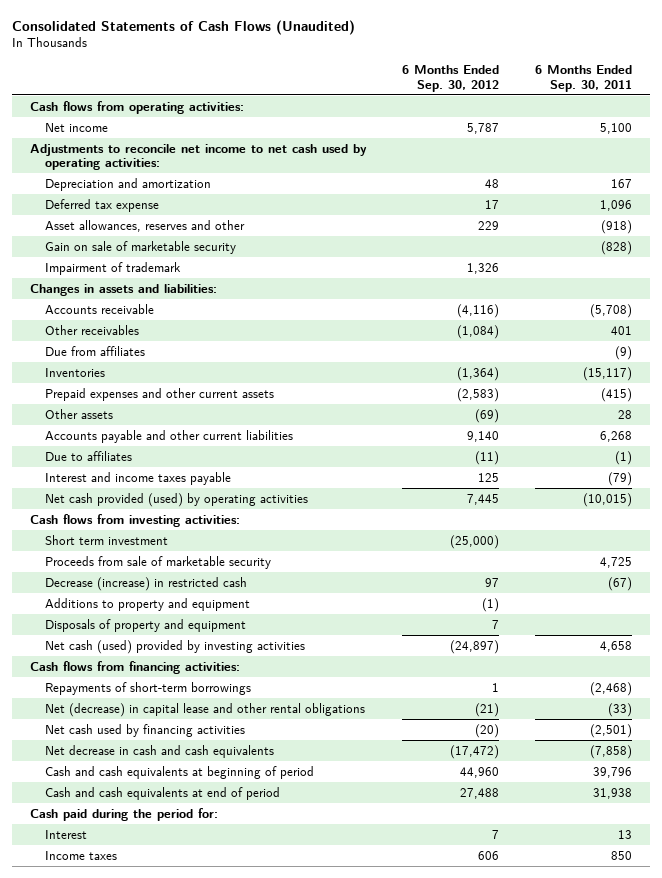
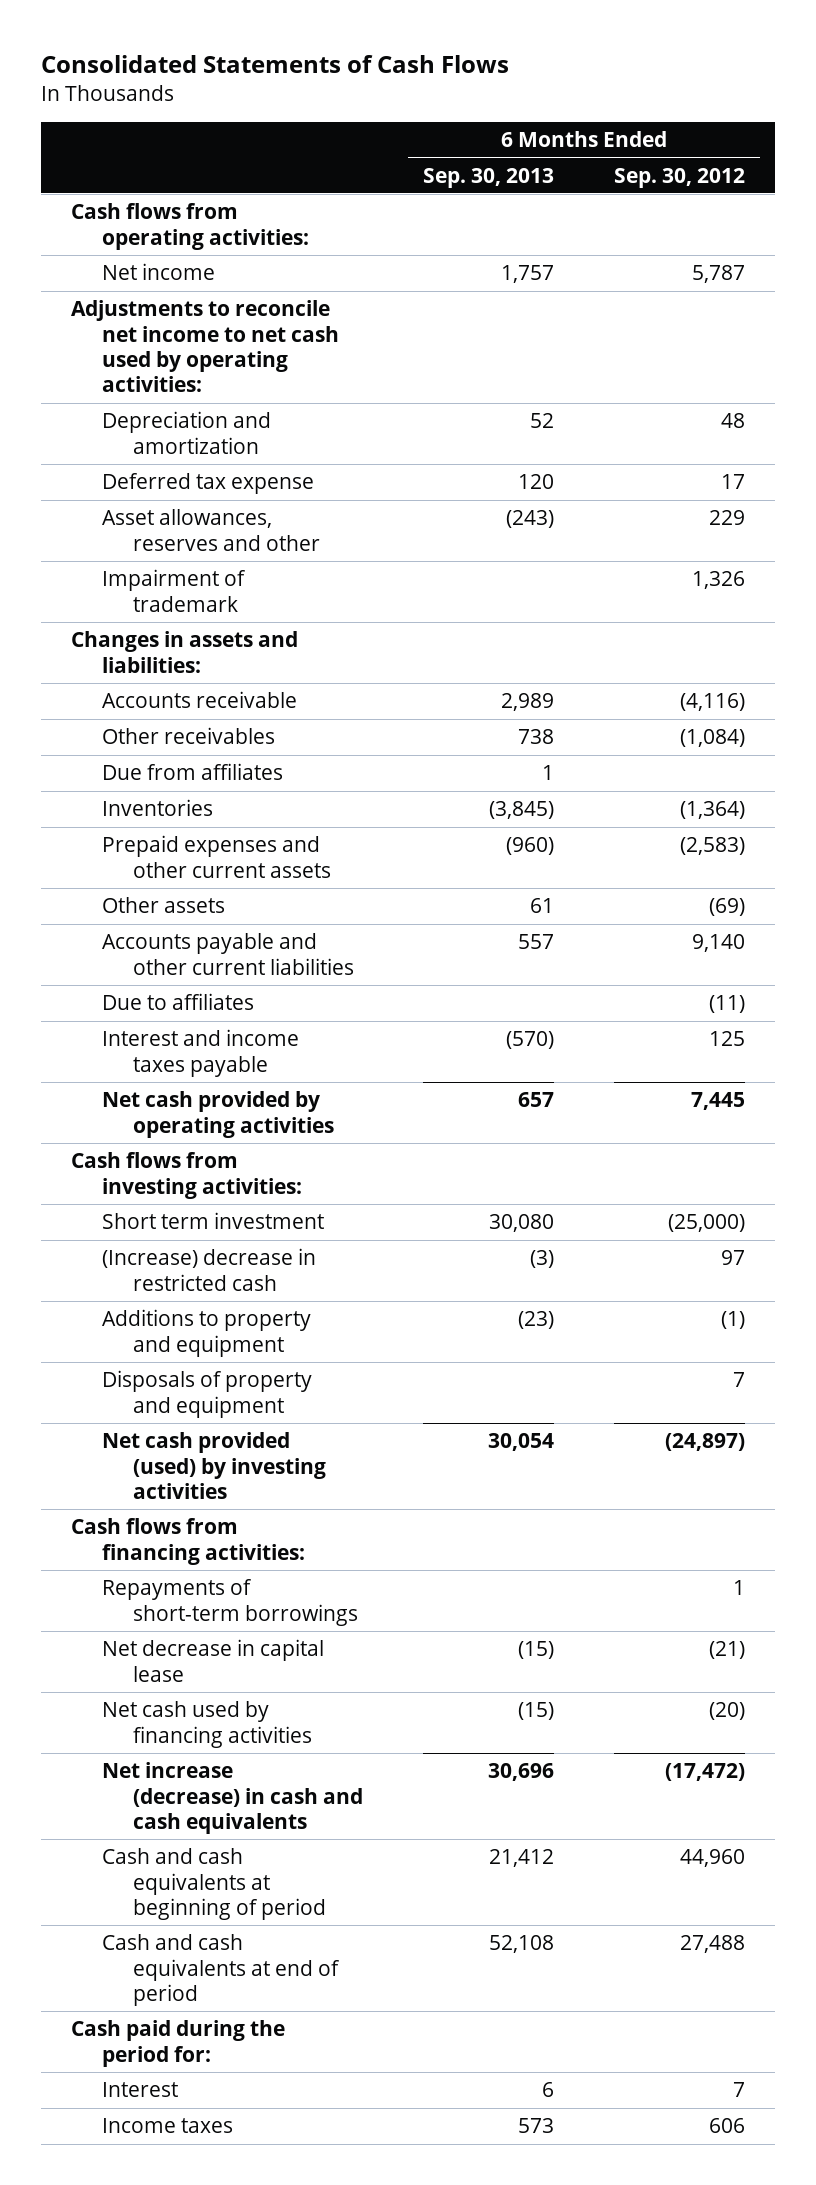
- Consolidated Statements of Cash Flows (Unaudited)
+ Consolidated Statements of Cash Flows
- | 6 Months Ended Sep. 30, 2012 | 6 Months Ended Sep. 30, 2011
+ | 6 Months Ended Sep. 30, 2013 | 6 Months Ended Sep. 30, 2012
- Gain on sale of marketable security | | (828)
- Net cash provided (used) by operating activities | 7,445 | (10,015)
+ Net cash provided by operating activities | 657 | 7,445
- Proceeds from sale of marketable security | | 4,725
- Decrease (increase) in restricted cash | 97 | (67)
+ (Increase) decrease in restricted cash | (3) | 97
- Net cash (used) provided by investing activities | (24,897) | 4,658
+ Net cash provided (used) by investing activities | 30,054 | (24,897)
- Net (decrease) in capital lease and other rental obligations | (21) | (33)
+ Net decrease in capital lease | (15) | (21)
- Net decrease in cash and cash equivalents | (17,472) | (7,858)
+ Net increase (decrease) in cash and cash equivalents | 30,696 | (17,472)

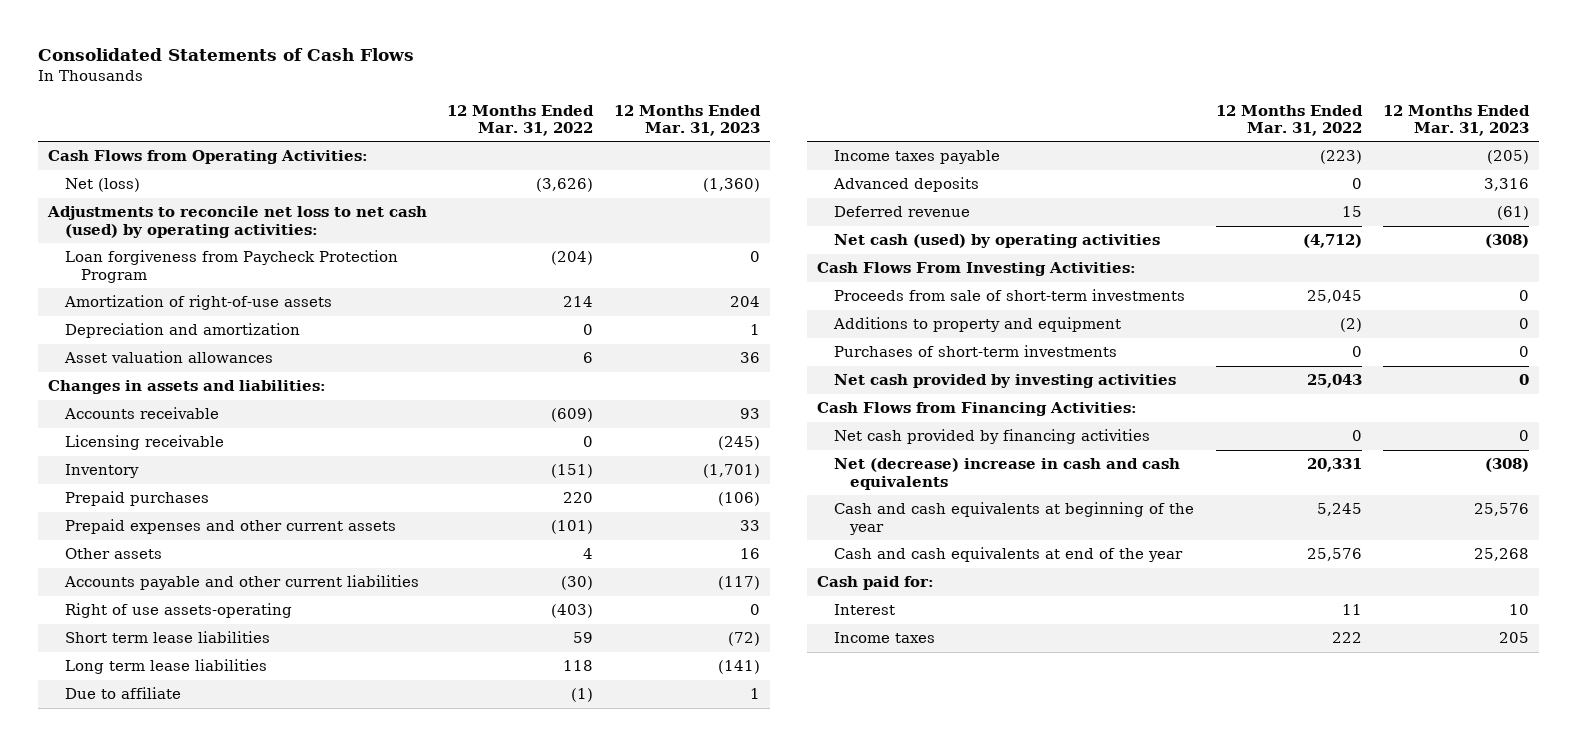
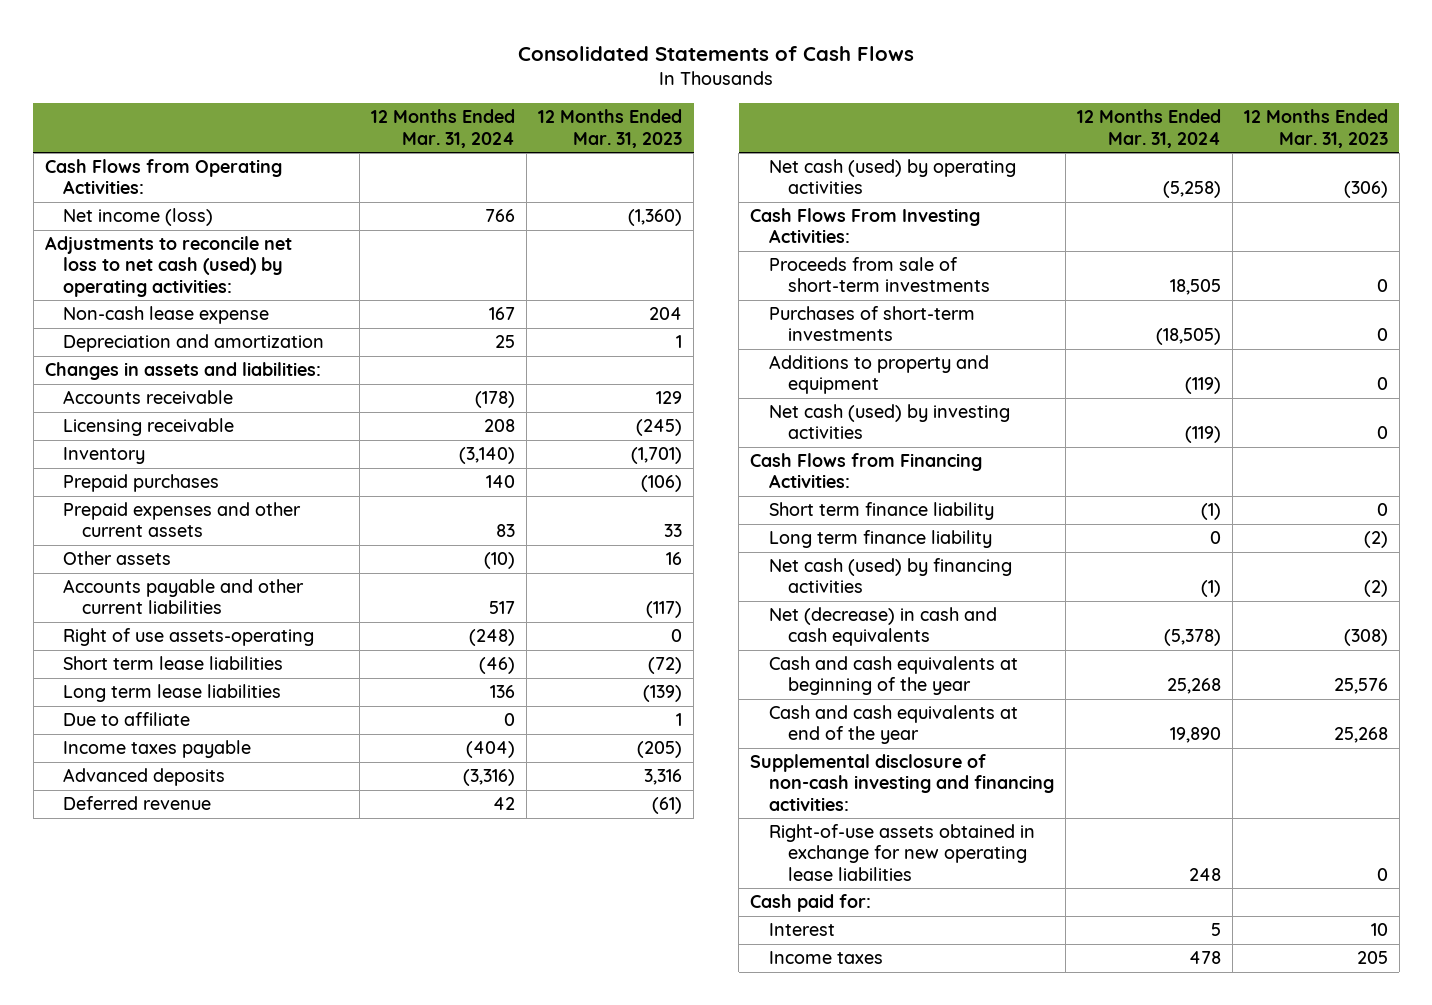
- | 12 Months Ended Mar. 31, 2022 | 12 Months Ended Mar. 31, 2023
+ | 12 Months Ended Mar. 31, 2024 | 12 Months Ended Mar. 31, 2023
- Net (loss) | (3,626) | (1,360)
+ Net income (loss) | 766 | (1,360)
- Loan forgiveness from Paycheck Protection Program | (204) | 0
- Amortization of right-of-use assets | 214 | 204
+ Non-cash lease expense | 167 | 204
- Asset valuation allowances | 6 | 36
- Accounts receivable | (609) | 93
+ Accounts receivable | (178) | 129
- Long term lease liabilities | 118 | (141)
+ Long term lease liabilities | 136 | (139)
- Net cash (used) by operating activities | (4,712) | (308)
+ Net cash (used) by operating activities | (5,258) | (306)
- Net cash provided by investing activities | 25,043 | 0
moved down: Additions to property and equipment | (119) | 0
+ Net cash (used) by investing activities | (119) | 0
- Net cash provided by financing activities | 0 | 0
- Net (decrease) increase in cash and cash equivalents | 20,331 | (308)
+ Short term finance liability | (1) | 0
+ Long term finance liability | 0 | (2)
+ Net cash (used) by financing activities | (1) | (2)
+ Net (decrease) in cash and cash equivalents | (5,378) | (308)
+ Supplemental disclosure of non-cash investing and financing activities:
+ Right-of-use assets obtained in exchange for new operating lease liabilities | 248 | 0

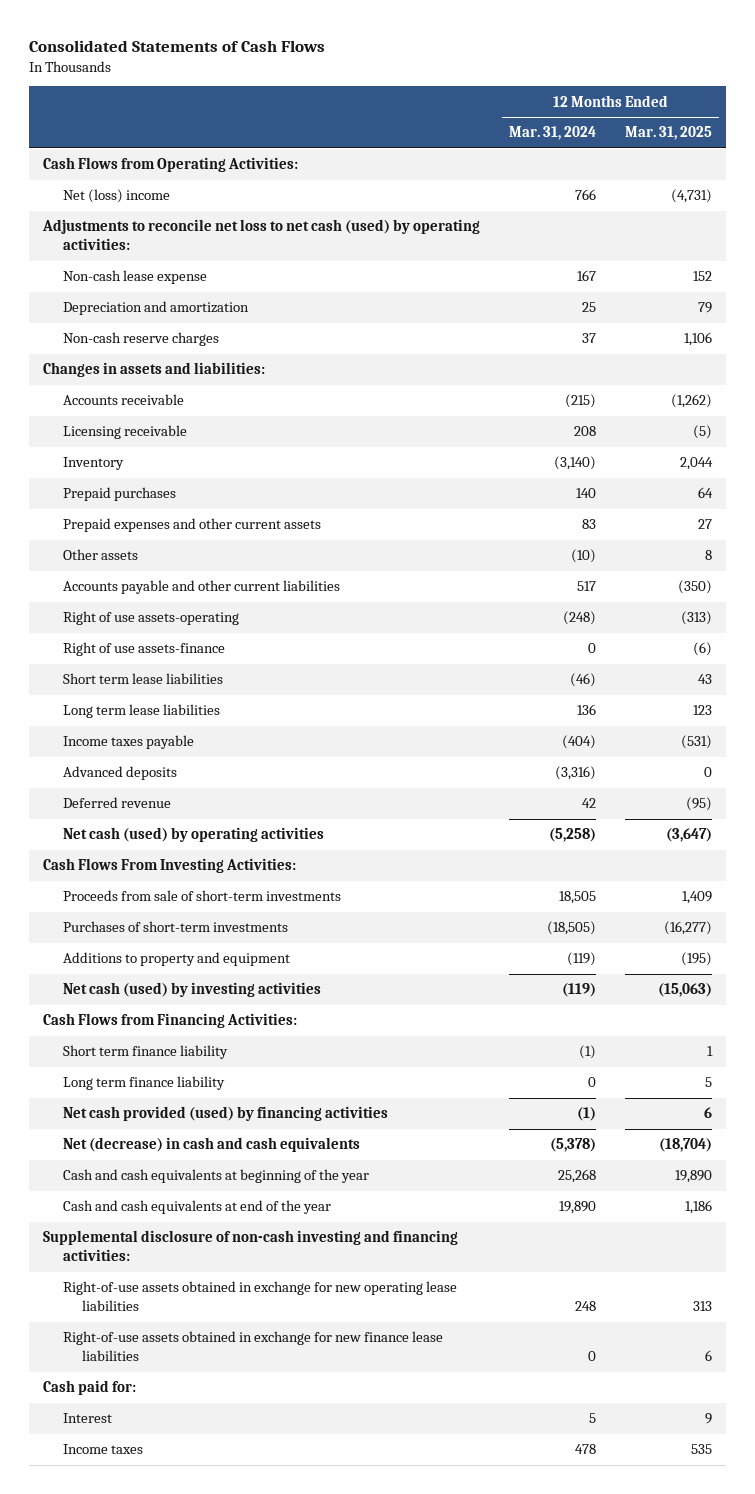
- | 12 Months Ended Mar. 31, 2024 | 12 Months Ended Mar. 31, 2023
+ | 12 Months Ended Mar. 31, 2024 | 12 Months Ended Mar. 31, 2025
- Net income (loss) | 766 | (1,360)
+ Net (loss) income | 766 | (4,731)
+ Non-cash reserve charges | 37 | 1,106
- Accounts receivable | (178) | 129
+ Accounts receivable | (215) | (1,262)
+ Right of use assets-finance | 0 | (6)
- Due to affiliate | 0 | 1
- Net cash (used) by financing activities | (1) | (2)
+ Net cash provided (used) by financing activities | (1) | 6
+ Right-of-use assets obtained in exchange for new finance lease liabilities | 0 | 6

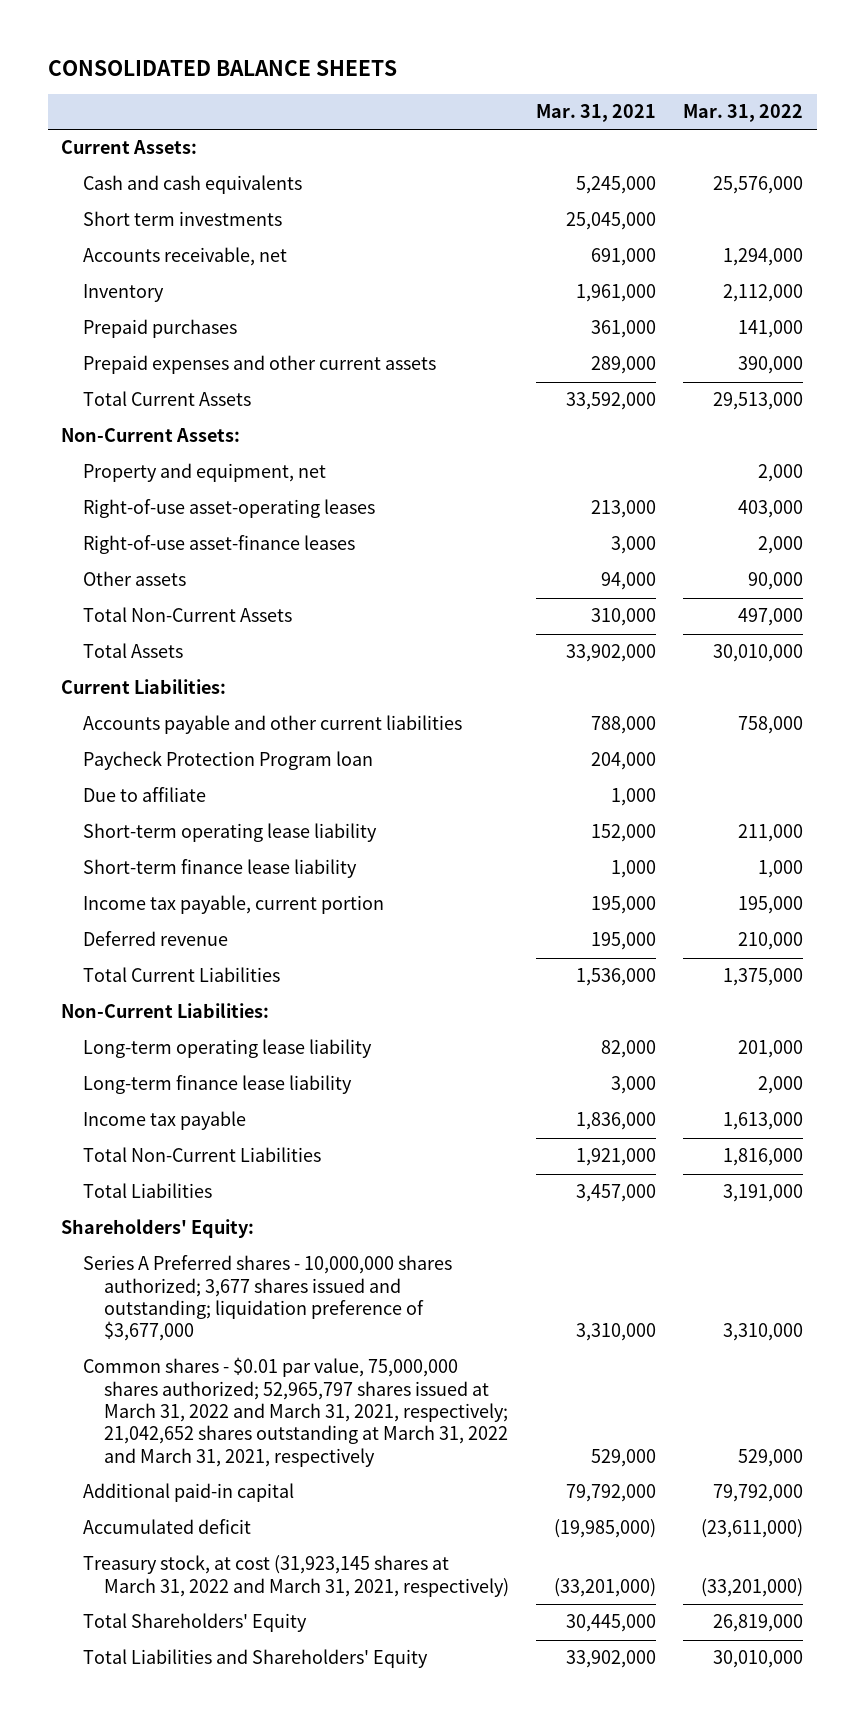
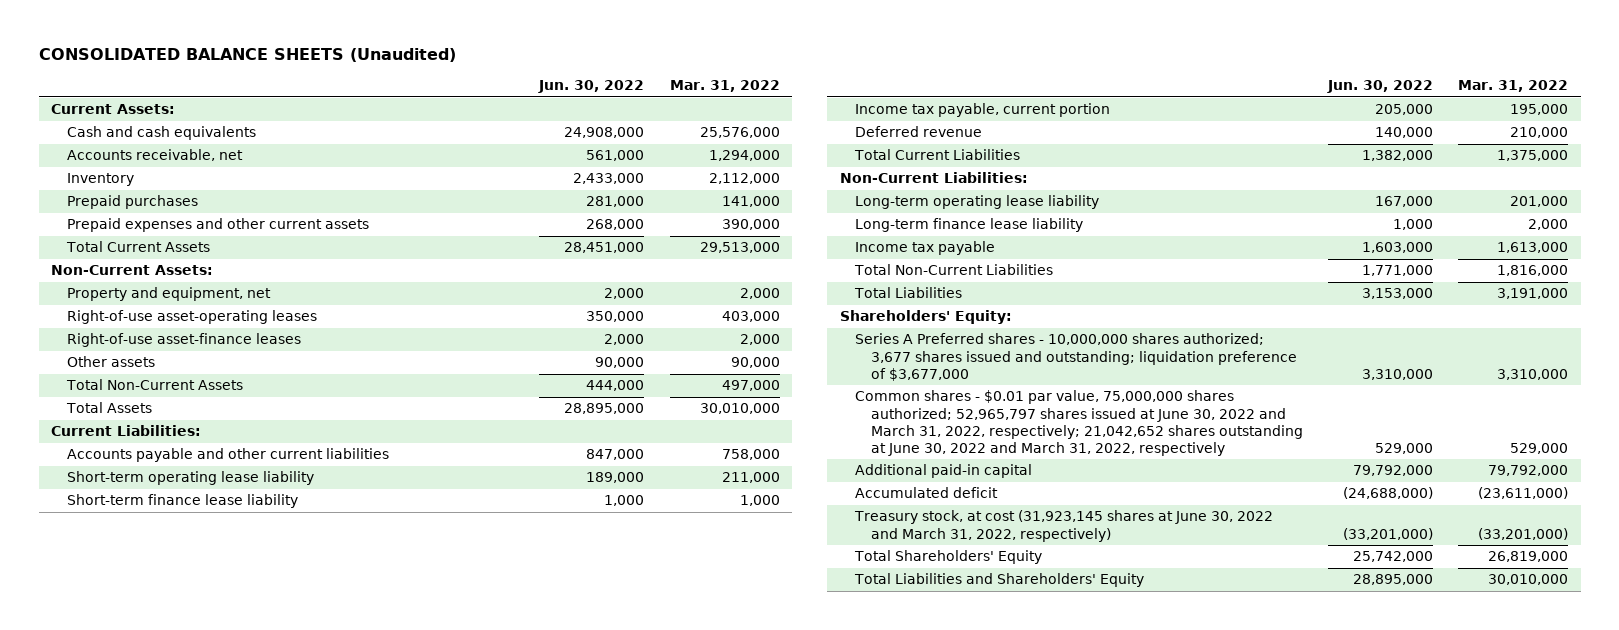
- CONSOLIDATED BALANCE SHEETS
+ CONSOLIDATED BALANCE SHEETS (Unaudited)
- | Mar. 31, 2021 | Mar. 31, 2022
+ | Jun. 30, 2022 | Mar. 31, 2022
- Short term investments | 25,045,000 |
- Paycheck Protection Program loan | 204,000 |
- Due to affiliate | 1,000 |
- Common shares - $0.01 par value, 75,000,000 shares authorized; 52,965,797 shares issued at March 31, 2022 and March 31, 2021, respectively; 21,042,652 shares outstanding at March 31, 2022 and March 31, 2021, respectively | 529,000 | 529,000
+ Common shares - $0.01 par value, 75,000,000 shares authorized; 52,965,797 shares issued at June 30, 2022 and March 31, 2022, respectively; 21,042,652 shares outstanding at June 30, 2022 and March 31, 2022, respectively | 529,000 | 529,000
- Treasury stock, at cost (31,923,145 shares at March 31, 2022 and March 31, 2021, respectively) | (33,201,000) | (33,201,000)
+ Treasury stock, at cost (31,923,145 shares at June 30, 2022 and March 31, 2022, respectively) | (33,201,000) | (33,201,000)

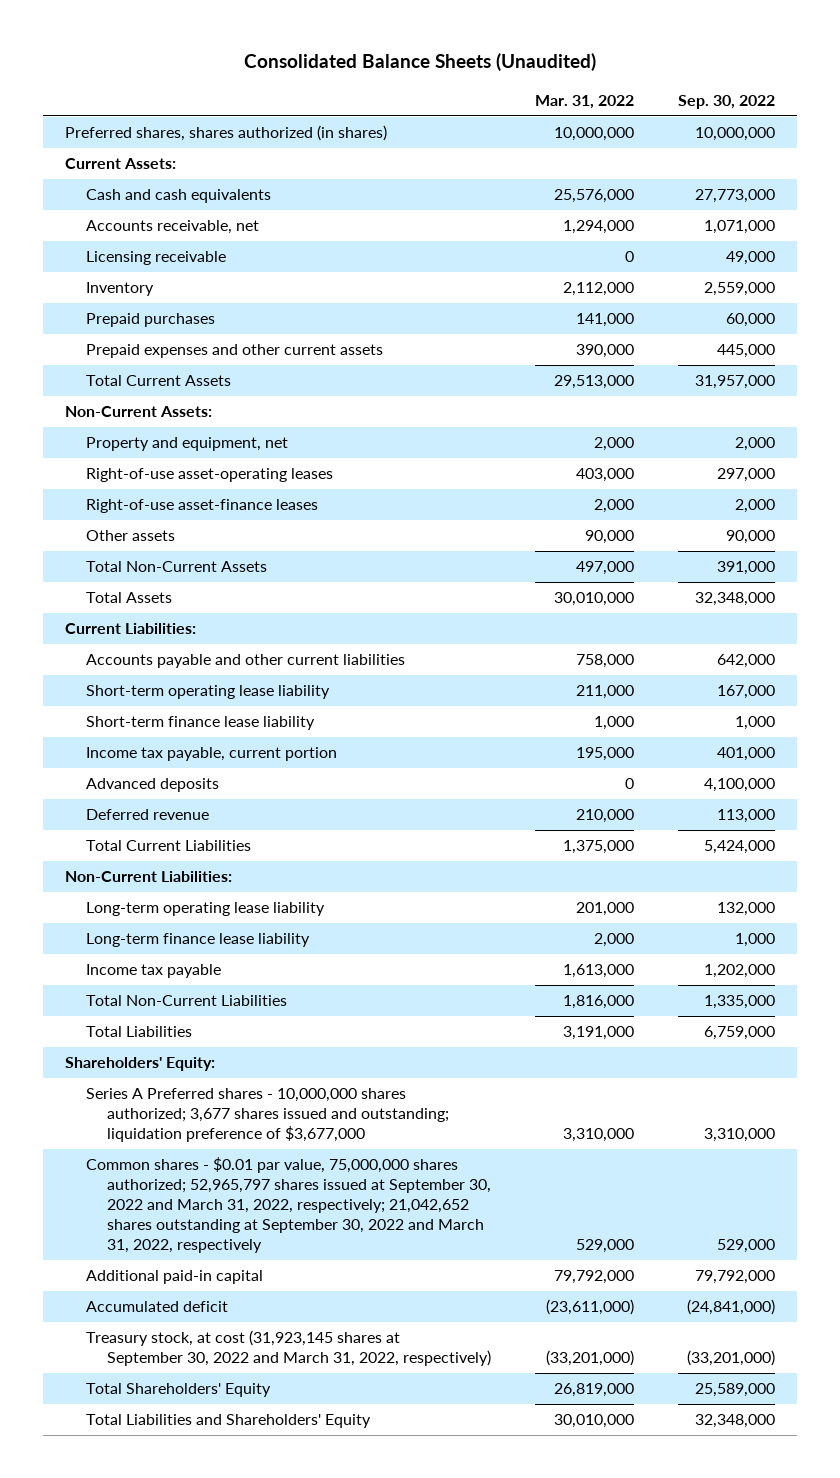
- CONSOLIDATED BALANCE SHEETS (Unaudited)
+ Consolidated Balance Sheets (Unaudited)
- | Jun. 30, 2022 | Mar. 31, 2022
+ | Mar. 31, 2022 | Sep. 30, 2022
+ Preferred shares, shares authorized (in shares) | 10,000,000 | 10,000,000
+ Licensing receivable | 0 | 49,000
+ Advanced deposits | 0 | 4,100,000
- Common shares - $0.01 par value, 75,000,000 shares authorized; 52,965,797 shares issued at June 30, 2022 and March 31, 2022, respectively; 21,042,652 shares outstanding at June 30, 2022 and March 31, 2022, respectively | 529,000 | 529,000
+ Common shares - $0.01 par value, 75,000,000 shares authorized; 52,965,797 shares issued at September 30, 2022 and March 31, 2022, respectively; 21,042,652 shares outstanding at September 30, 2022 and March 31, 2022, respectively | 529,000 | 529,000
- Treasury stock, at cost (31,923,145 shares at June 30, 2022 and March 31, 2022, respectively) | (33,201,000) | (33,201,000)
+ Treasury stock, at cost (31,923,145 shares at September 30, 2022 and March 31, 2022, respectively) | (33,201,000) | (33,201,000)

